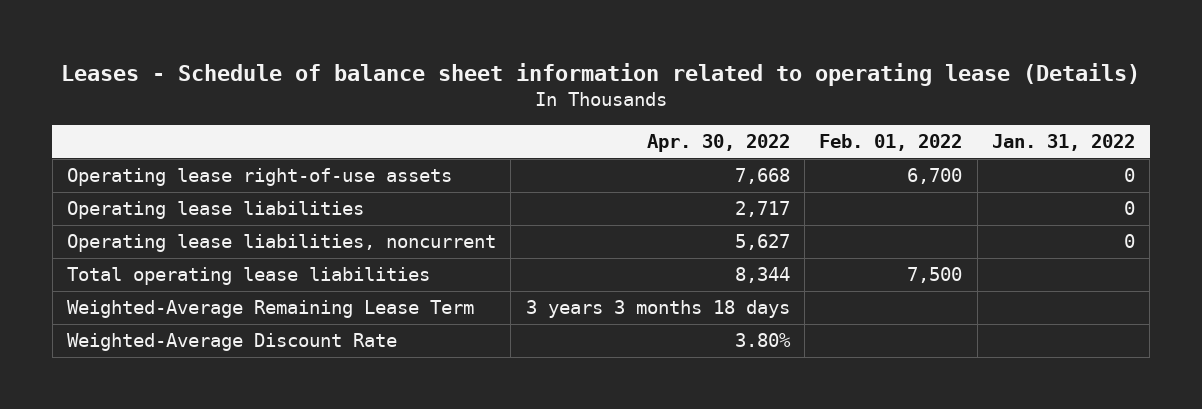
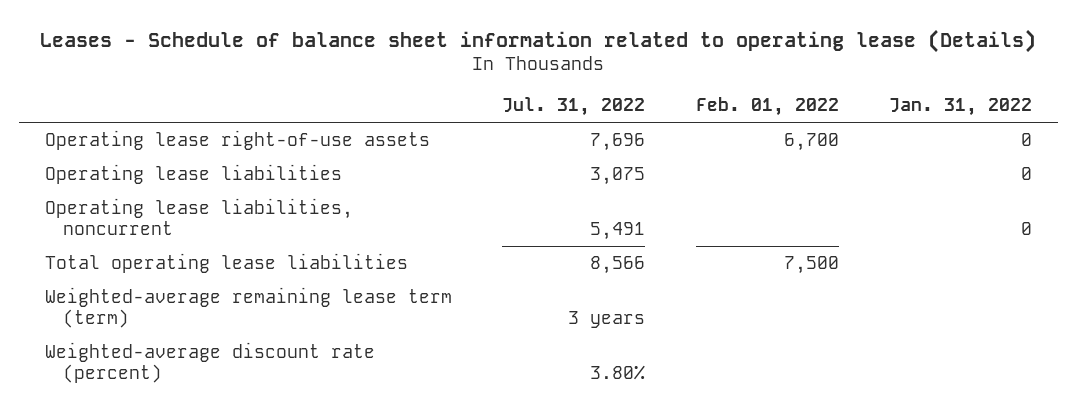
- | Apr. 30, 2022 | Feb. 01, 2022 | Jan. 31, 2022
+ | Jul. 31, 2022 | Feb. 01, 2022 | Jan. 31, 2022
- Weighted-Average Remaining Lease Term | 3 years 3 months 18 days | |
- Weighted-Average Discount Rate | 3.80% | |
+ Weighted-average remaining lease term (term) | 3 years | |
+ Weighted-average discount rate (percent) | 3.80% | |

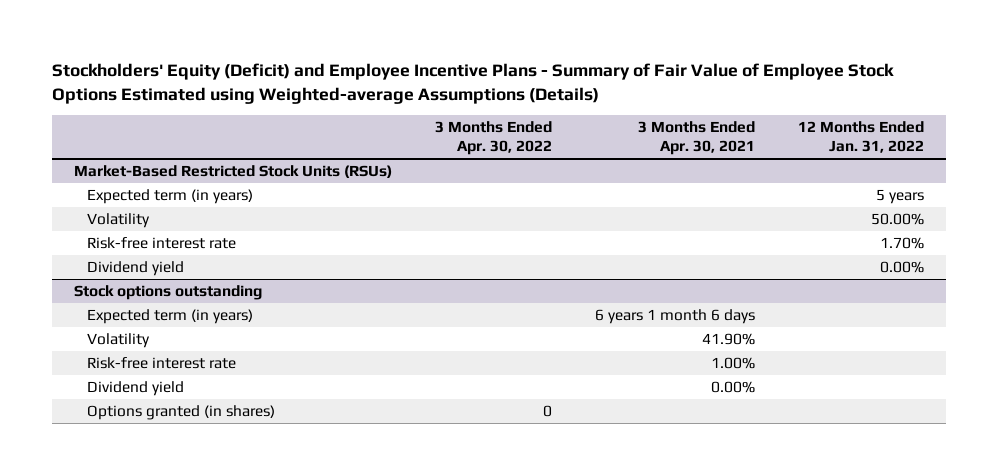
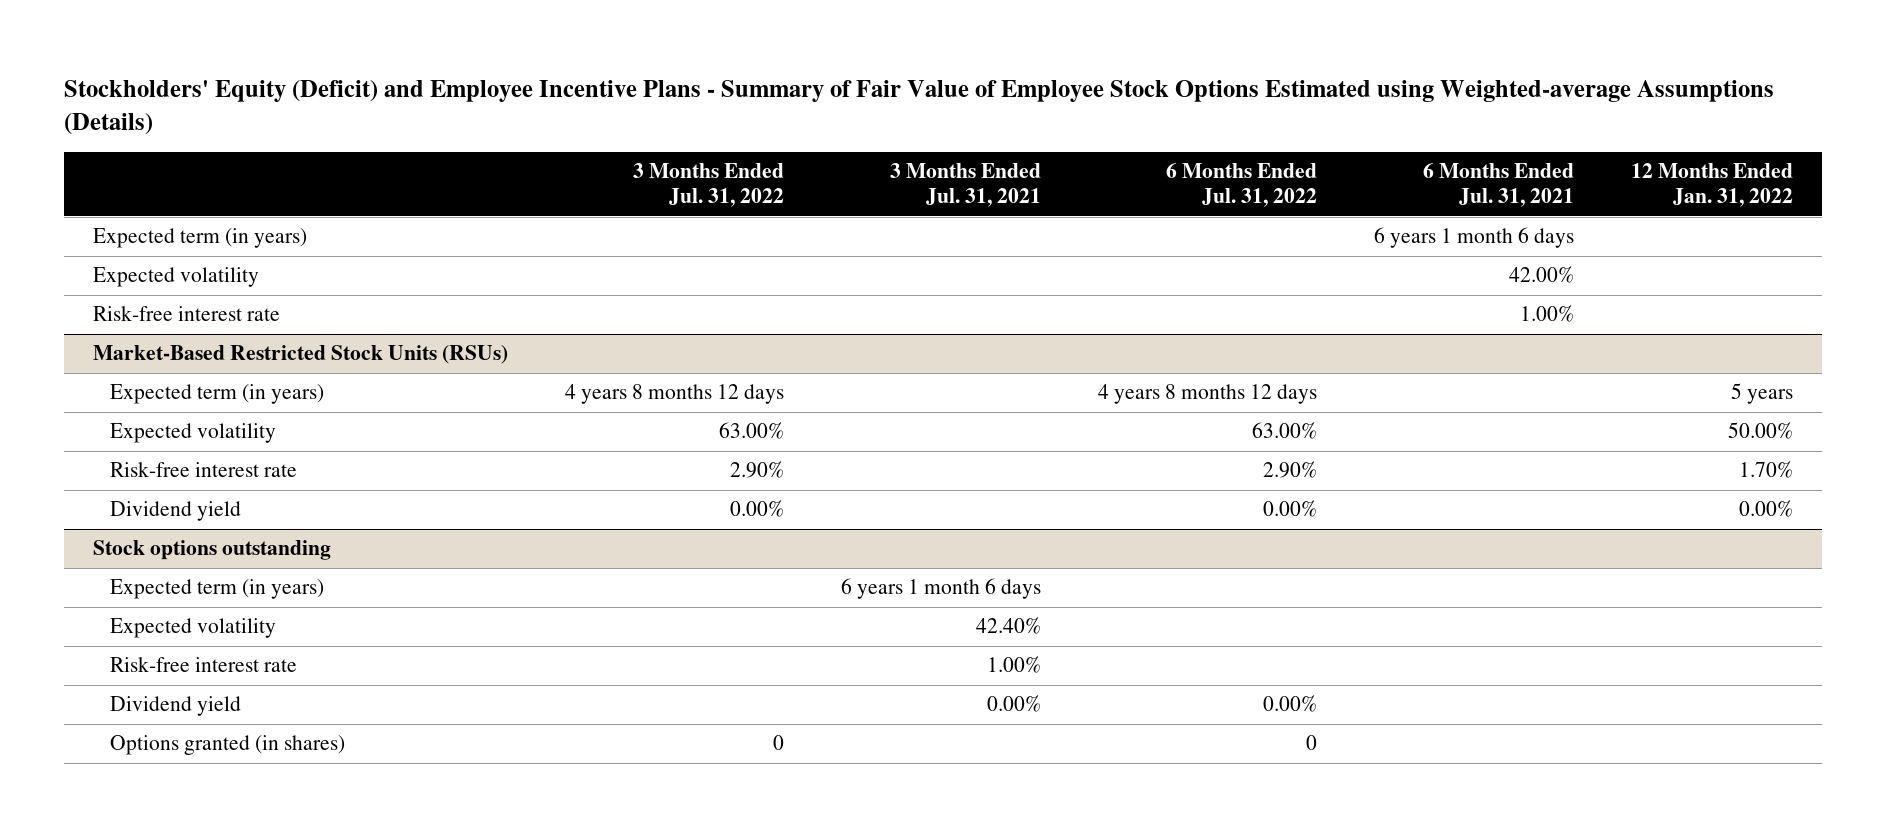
- | 3 Months Ended Apr. 30, 2022 | 3 Months Ended Apr. 30, 2021 | 12 Months Ended Jan. 31, 2022
+ | 3 Months Ended Jul. 31, 2022 | 3 Months Ended Jul. 31, 2021 | 6 Months Ended Jul. 31, 2022 | 6 Months Ended Jul. 31, 2021 | 12 Months Ended Jan. 31, 2022
+ Expected term (in years) | | | | 6 years 1 month 6 days |
+ Expected volatility | | | | 42.00% |
+ Risk-free interest rate | | | | 1.00% |
@ Market-Based Restricted Stock Units (RSUs)
- Volatility | | | 50.00%
+ Expected volatility | 63.00% | | 63.00% | | 50.00%
@ Stock options outstanding
- Volatility | | 41.90% |
+ Expected volatility | | 42.40% | | |

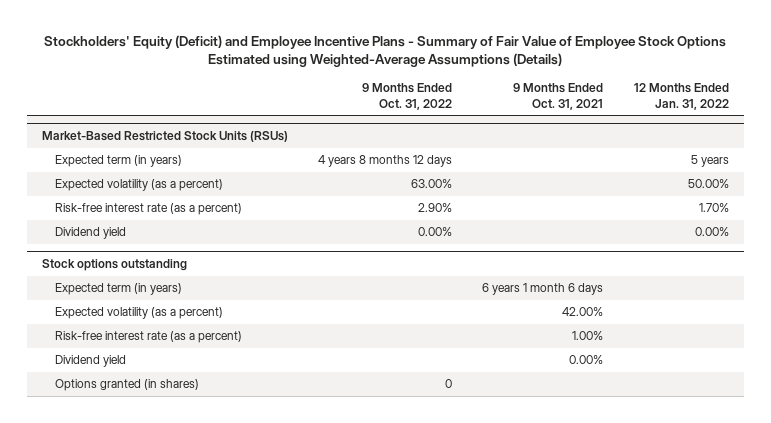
- Stockholders' Equity (Deficit) and Employee Incentive Plans - Summary of Fair Value of Employee Stock Options Estimated using Weighted-average Assumptions (Details)
+ Stockholders' Equity (Deficit) and Employee Incentive Plans - Summary of Fair Value of Employee Stock Options Estimated using Weighted-Average Assumptions (Details)
- | 3 Months Ended Jul. 31, 2022 | 3 Months Ended Jul. 31, 2021 | 6 Months Ended Jul. 31, 2022 | 6 Months Ended Jul. 31, 2021 | 12 Months Ended Jan. 31, 2022
+ | 9 Months Ended Oct. 31, 2022 | 9 Months Ended Oct. 31, 2021 | 12 Months Ended Jan. 31, 2022
- Expected term (in years) | | | | 6 years 1 month 6 days |
- Expected volatility | | | | 42.00% |
- Risk-free interest rate | | | | 1.00% |
@ Market-Based Restricted Stock Units (RSUs)
- Expected volatility | 63.00% | | 63.00% | | 50.00%
- Risk-free interest rate | 2.90% | | 2.90% | | 1.70%
+ Expected volatility (as a percent) | 63.00% | | 50.00%
+ Risk-free interest rate (as a percent) | 2.90% | | 1.70%
@ Stock options outstanding
- Expected volatility | | 42.40% | | |
- Risk-free interest rate | | 1.00% | | |
+ Expected volatility (as a percent) | | 42.00% |
+ Risk-free interest rate (as a percent) | | 1.00% |

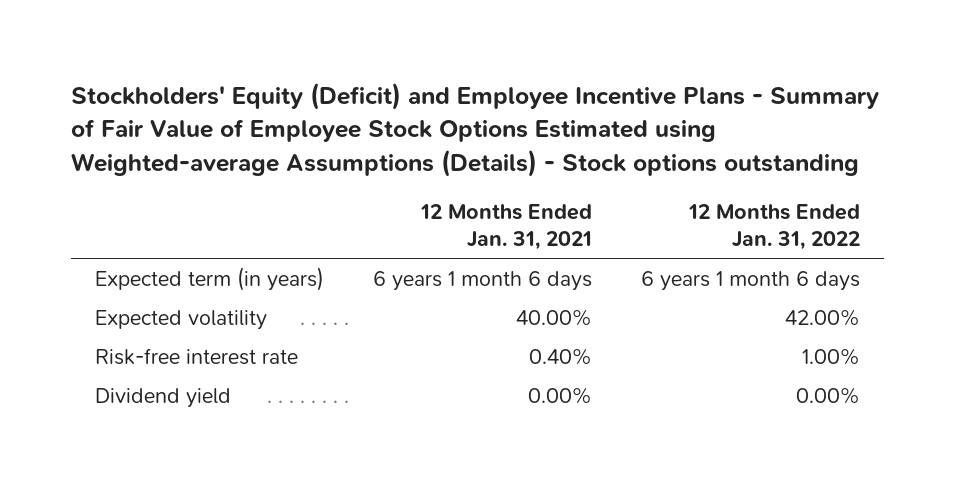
- Stockholders' Equity (Deficit) and Employee Incentive Plans - Summary of Fair Value of Employee Stock Options Estimated using Weighted-Average Assumptions (Details)
+ Stockholders' Equity (Deficit) and Employee Incentive Plans - Summary of Fair Value of Employee Stock Options Estimated using Weighted-average Assumptions (Details) - Stock options outstanding
- | 9 Months Ended Oct. 31, 2022 | 9 Months Ended Oct. 31, 2021 | 12 Months Ended Jan. 31, 2022
+ | 12 Months Ended Jan. 31, 2021 | 12 Months Ended Jan. 31, 2022
- Market-Based Restricted Stock Units (RSUs)
- Expected term (in years) | 4 years 8 months 12 days | | 5 years
- Expected volatility (as a percent) | 63.00% | | 50.00%
- Risk-free interest rate (as a percent) | 2.90% | | 1.70%
- Dividend yield | 0.00% | | 0.00%
- Stock options outstanding
- Expected term (in years) | | 6 years 1 month 6 days |
- Expected volatility (as a percent) | | 42.00% |
- Risk-free interest rate (as a percent) | | 1.00% |
- Dividend yield | | 0.00% |
- Options granted (in shares) | 0 | |
+ Expected term (in years) | 6 years 1 month 6 days | 6 years 1 month 6 days
+ Expected volatility | 40.00% | 42.00%
+ Risk-free interest rate | 0.40% | 1.00%
+ Dividend yield | 0.00% | 0.00%

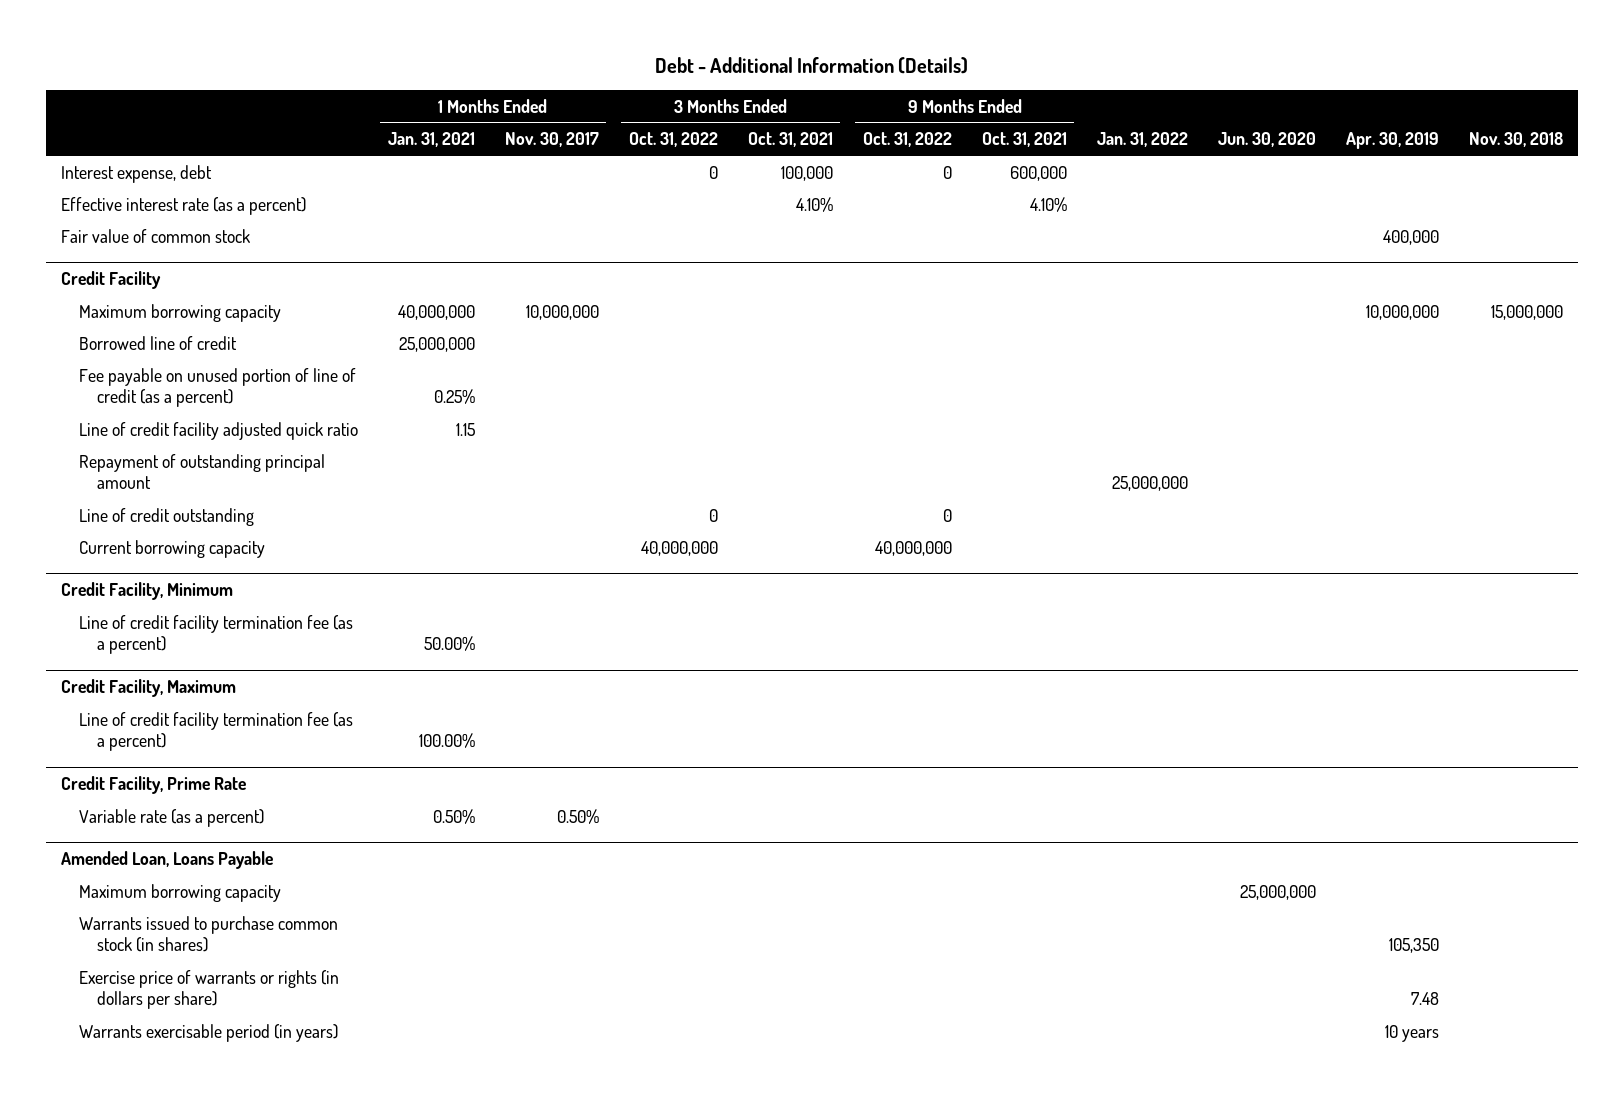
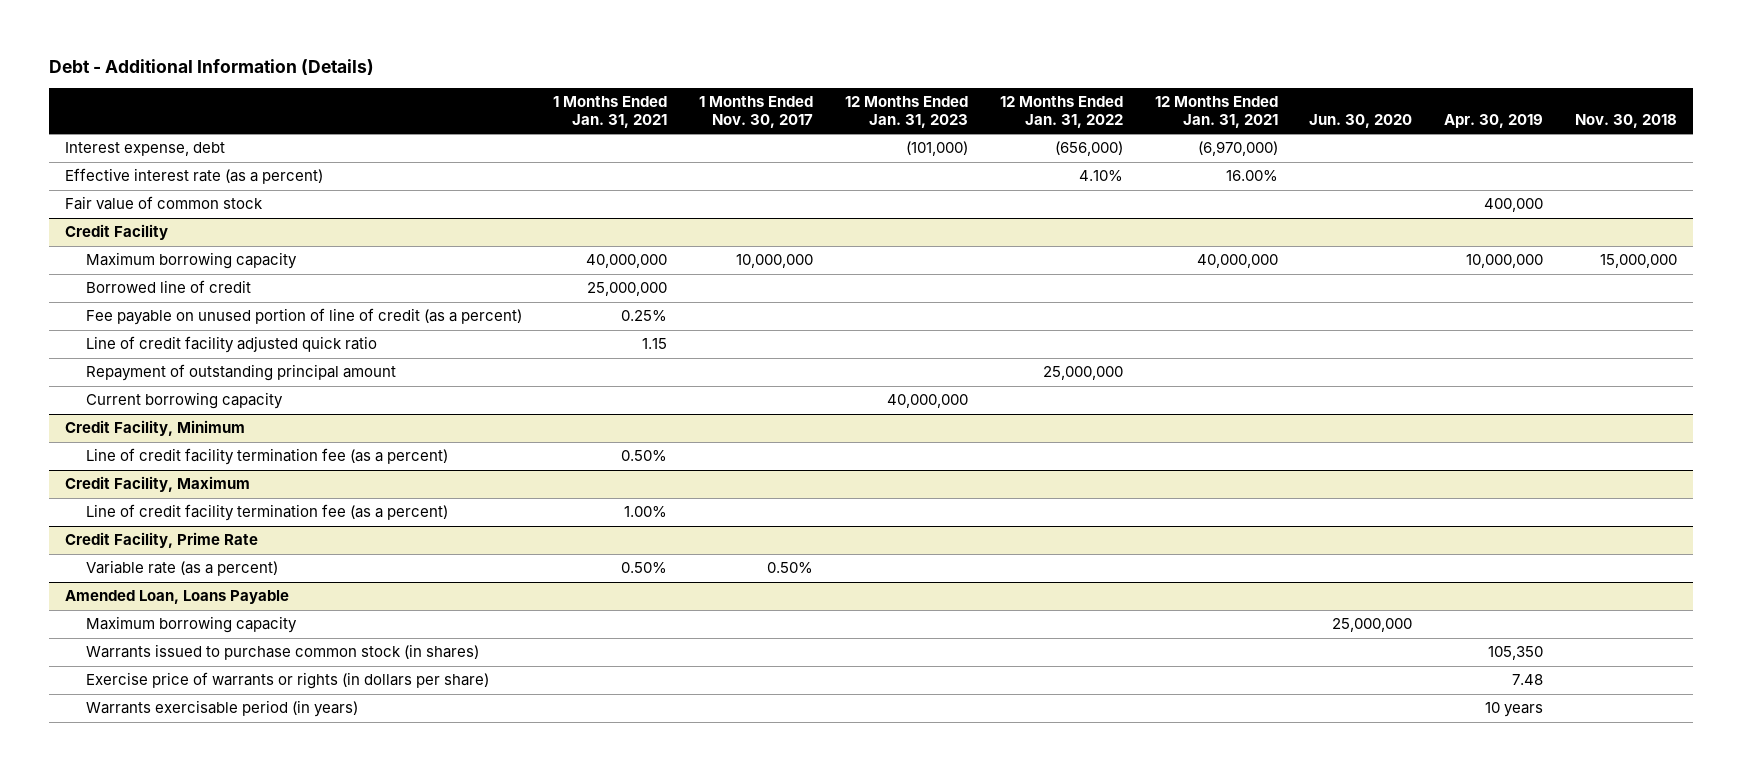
- | 1 Months Ended Jan. 31, 2021 | 1 Months Ended Nov. 30, 2017 | 3 Months Ended Oct. 31, 2022 | 3 Months Ended Oct. 31, 2021 | 9 Months Ended Oct. 31, 2022 | 9 Months Ended Oct. 31, 2021 | Jan. 31, 2022 | Jun. 30, 2020 | Apr. 30, 2019 | Nov. 30, 2018
+ | 1 Months Ended Jan. 31, 2021 | 1 Months Ended Nov. 30, 2017 | 12 Months Ended Jan. 31, 2023 | 12 Months Ended Jan. 31, 2022 | 12 Months Ended Jan. 31, 2021 | Jun. 30, 2020 | Apr. 30, 2019 | Nov. 30, 2018
@ Credit Facility
- Line of credit outstanding | | | 0 | | 0 | | | | |
@ Credit Facility, Minimum
- Line of credit facility termination fee (as a percent) | 50.00% | | | | | | | | |
+ Line of credit facility termination fee (as a percent) | 0.50% | | | | | | |
@ Credit Facility, Maximum
- Line of credit facility termination fee (as a percent) | 100.00% | | | | | | | | |
+ Line of credit facility termination fee (as a percent) | 1.00% | | | | | | |

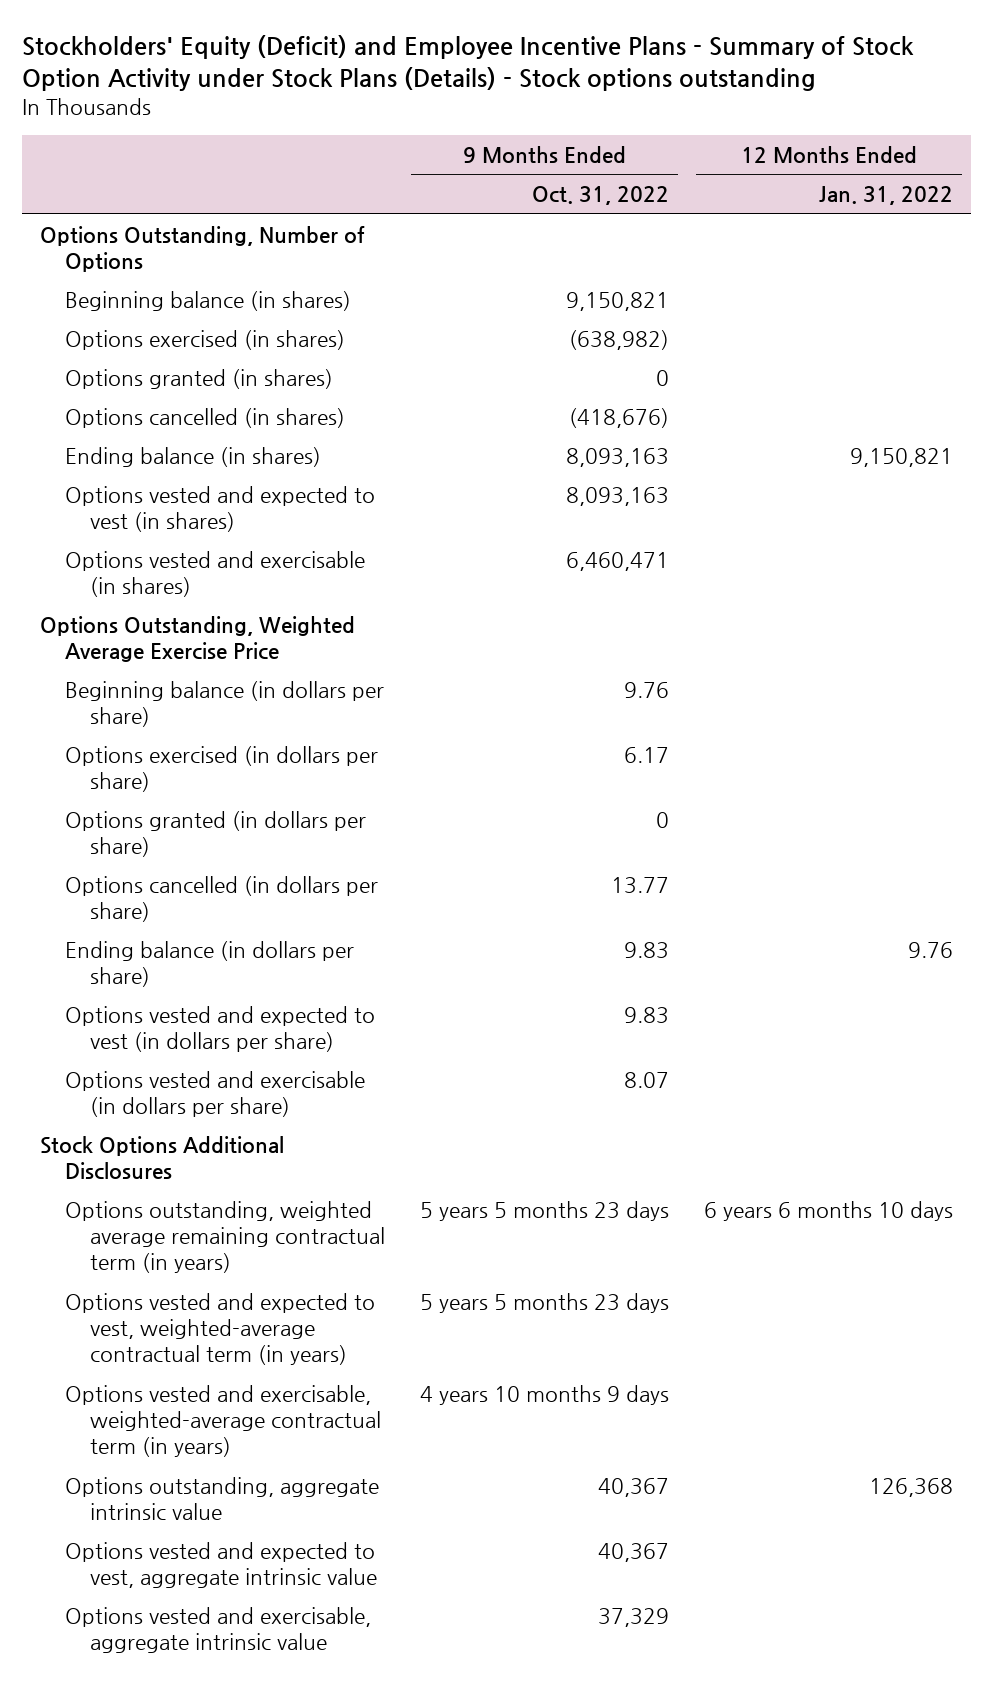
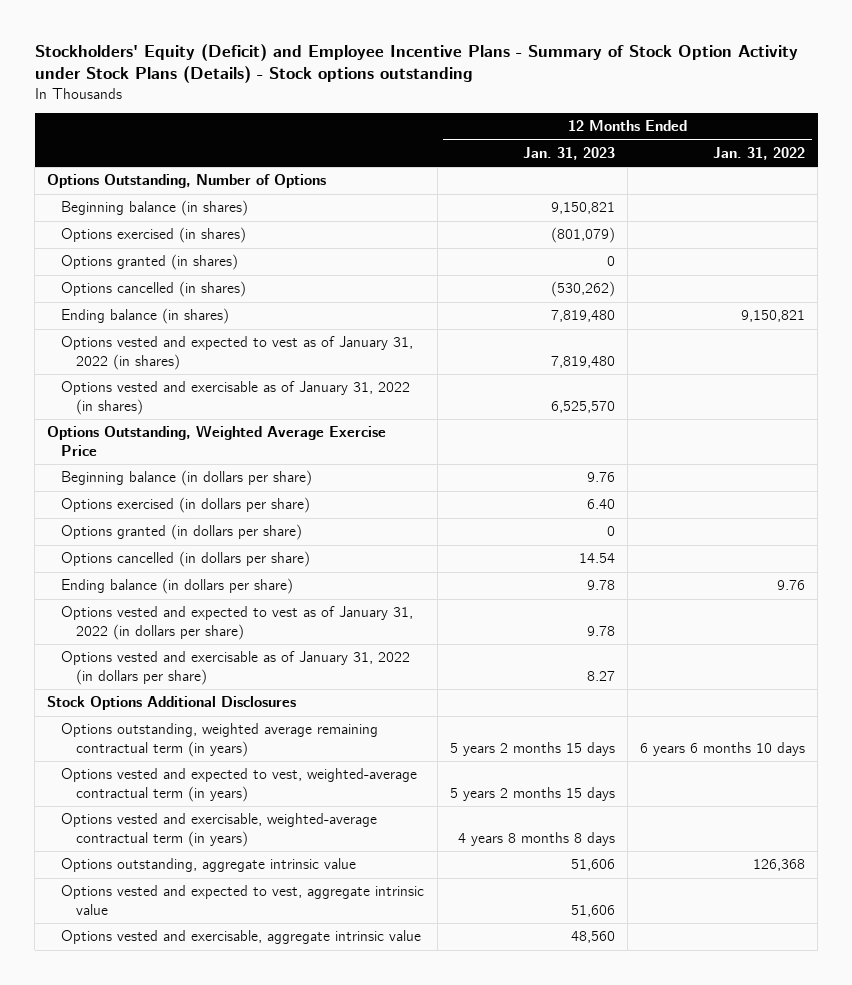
- | 9 Months Ended Oct. 31, 2022 | 12 Months Ended Jan. 31, 2022
+ | 12 Months Ended Jan. 31, 2023 | 12 Months Ended Jan. 31, 2022
- Options vested and expected to vest (in shares) | 8,093,163 |
- Options vested and exercisable (in shares) | 6,460,471 |
+ Options vested and expected to vest as of January 31, 2022 (in shares) | 7,819,480 |
+ Options vested and exercisable as of January 31, 2022 (in shares) | 6,525,570 |
- Options vested and expected to vest (in dollars per share) | 9.83 |
- Options vested and exercisable (in dollars per share) | 8.07 |
+ Options vested and expected to vest as of January 31, 2022 (in dollars per share) | 9.78 |
+ Options vested and exercisable as of January 31, 2022 (in dollars per share) | 8.27 |

